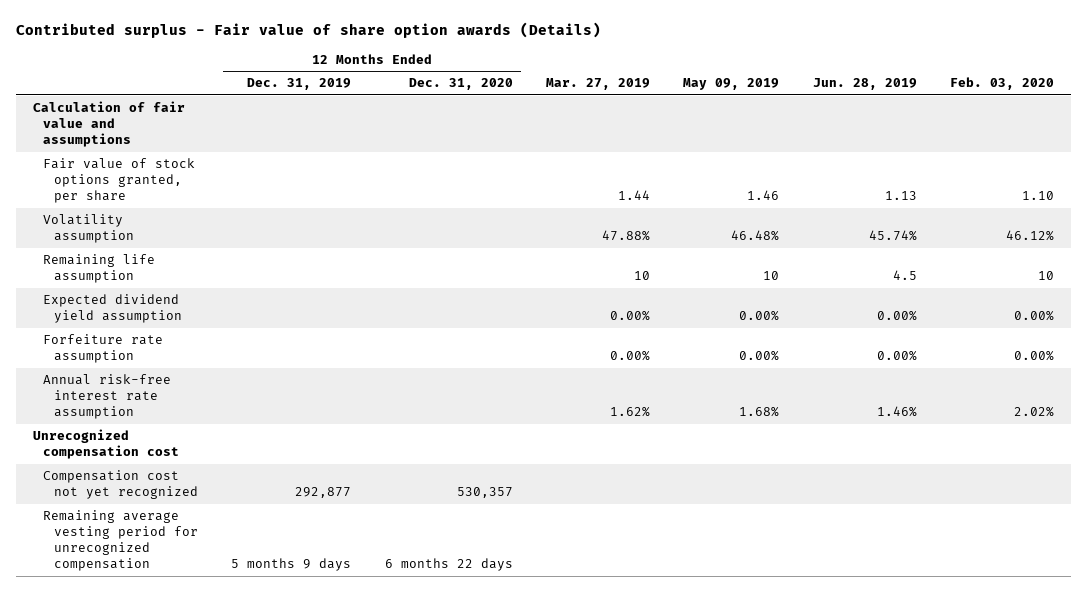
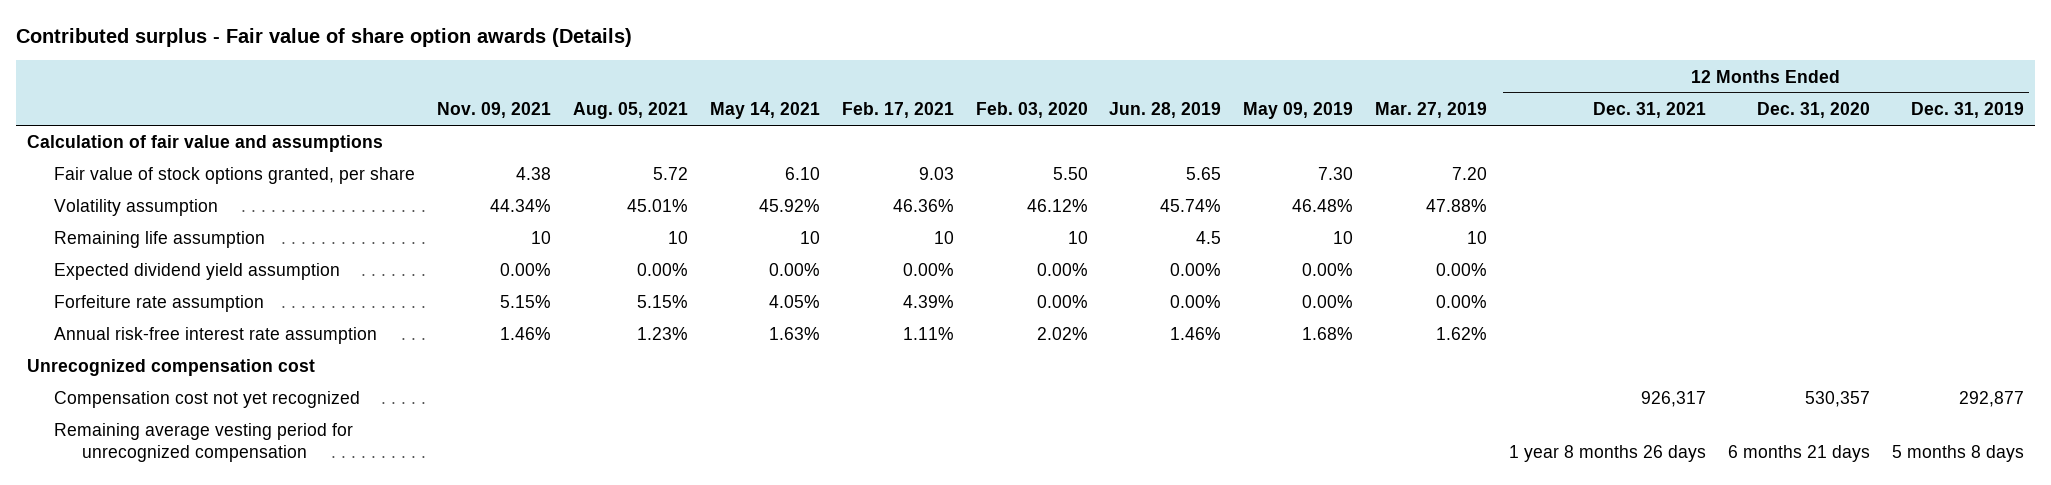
- | 12 Months Ended Dec. 31, 2019 | 12 Months Ended Dec. 31, 2020 | Mar. 27, 2019 | May 09, 2019 | Jun. 28, 2019 | Feb. 03, 2020
+ | Nov. 09, 2021 | Aug. 05, 2021 | May 14, 2021 | Feb. 17, 2021 | Feb. 03, 2020 | Jun. 28, 2019 | May 09, 2019 | Mar. 27, 2019 | 12 Months Ended Dec. 31, 2021 | 12 Months Ended Dec. 31, 2020 | 12 Months Ended Dec. 31, 2019
- Fair value of stock options granted, per share | | | 1.44 | 1.46 | 1.13 | 1.10
+ Fair value of stock options granted, per share | 4.38 | 5.72 | 6.10 | 9.03 | 5.50 | 5.65 | 7.30 | 7.20 | | |
- Remaining average vesting period for unrecognized compensation | 5 months 9 days | 6 months 22 days | | | |
+ Remaining average vesting period for unrecognized compensation | | | | | | | | | 1 year 8 months 26 days | 6 months 21 days | 5 months 8 days

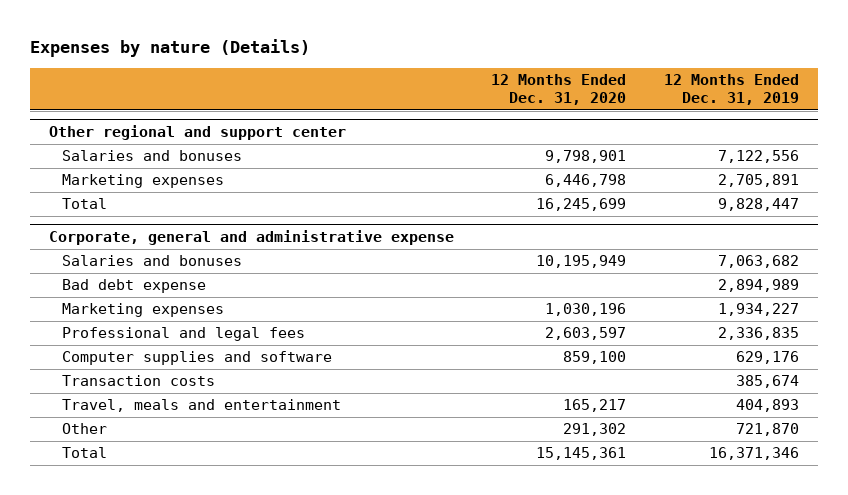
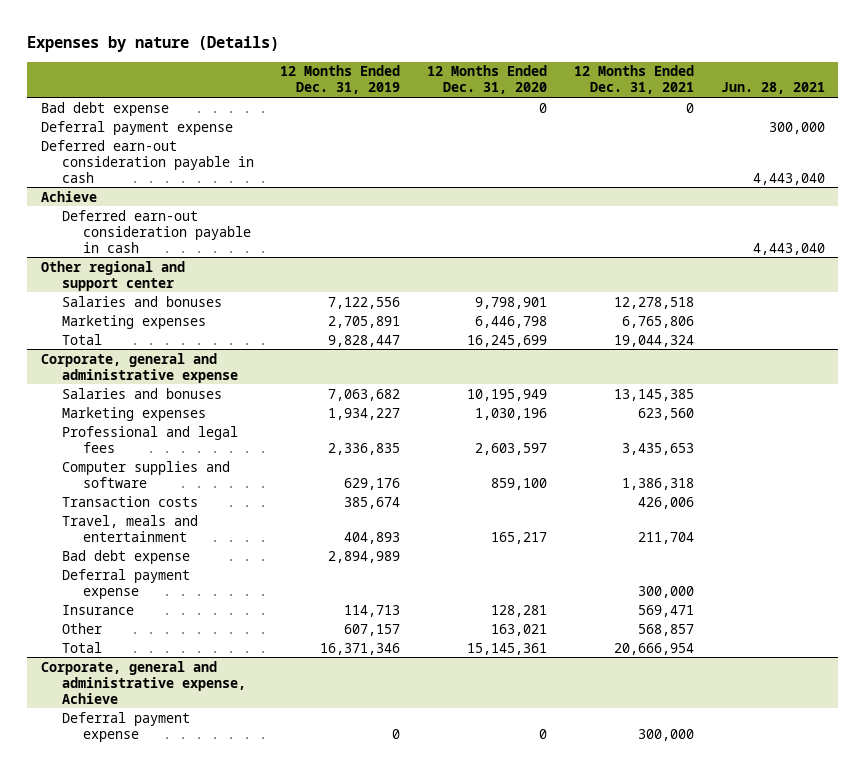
- | 12 Months Ended Dec. 31, 2020 | 12 Months Ended Dec. 31, 2019
+ | 12 Months Ended Dec. 31, 2019 | 12 Months Ended Dec. 31, 2020 | 12 Months Ended Dec. 31, 2021 | Jun. 28, 2021
+ Bad debt expense | | 0 | 0 |
+ Deferral payment expense | | | | 300,000
+ Deferred earn-out consideration payable in cash | | | | 4,443,040
+ Achieve
+ Deferred earn-out consideration payable in cash | | | | 4,443,040
@ Corporate, general and administrative expense
- Other | 291,302 | 721,870
moved down: Bad debt expense | 2,894,989 | | |
+ Deferral payment expense | | | 300,000 |
+ Insurance | 114,713 | 128,281 | 569,471 |
+ Other | 607,157 | 163,021 | 568,857 |
+ Corporate, general and administrative expense, Achieve
+ Deferral payment expense | 0 | 0 | 300,000 |

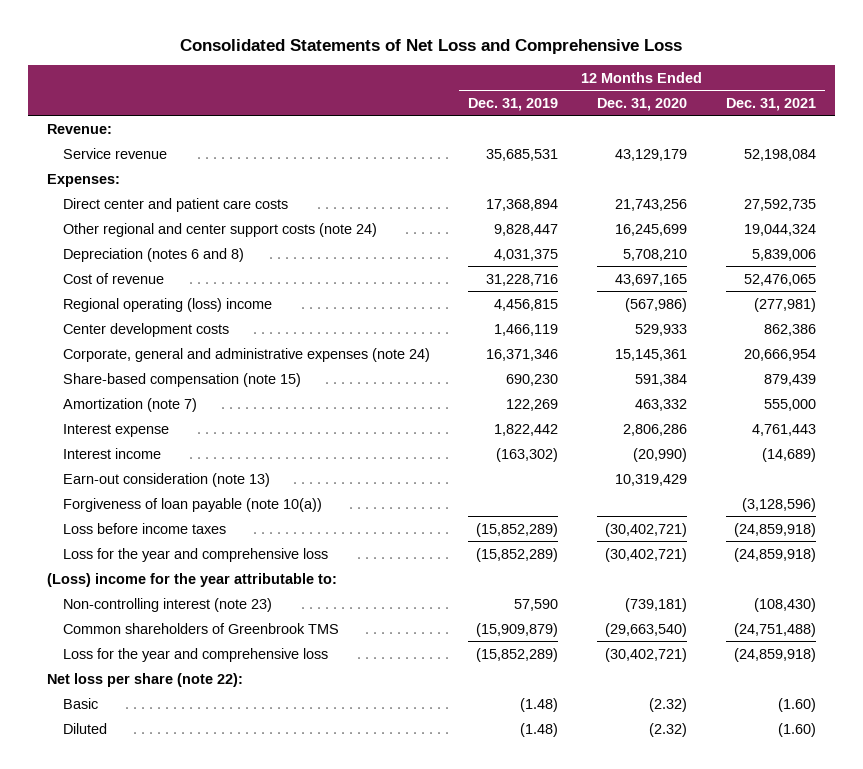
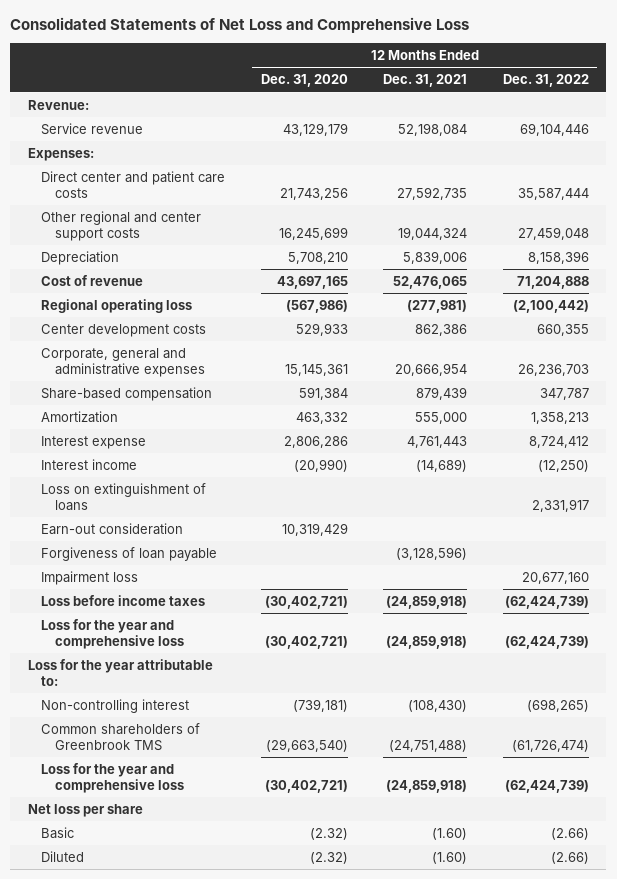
- | 12 Months Ended Dec. 31, 2019 | 12 Months Ended Dec. 31, 2020 | 12 Months Ended Dec. 31, 2021
+ | 12 Months Ended Dec. 31, 2020 | 12 Months Ended Dec. 31, 2021 | 12 Months Ended Dec. 31, 2022
- Other regional and center support costs (note 24) | 9,828,447 | 16,245,699 | 19,044,324
- Depreciation (notes 6 and 8) | 4,031,375 | 5,708,210 | 5,839,006
+ Other regional and center support costs | 16,245,699 | 19,044,324 | 27,459,048
+ Depreciation | 5,708,210 | 5,839,006 | 8,158,396
- Regional operating (loss) income | 4,456,815 | (567,986) | (277,981)
+ Regional operating loss | (567,986) | (277,981) | (2,100,442)
- Corporate, general and administrative expenses (note 24) | 16,371,346 | 15,145,361 | 20,666,954
- Share-based compensation (note 15) | 690,230 | 591,384 | 879,439
- Amortization (note 7) | 122,269 | 463,332 | 555,000
+ Corporate, general and administrative expenses | 15,145,361 | 20,666,954 | 26,236,703
+ Share-based compensation | 591,384 | 879,439 | 347,787
+ Amortization | 463,332 | 555,000 | 1,358,213
- Earn-out consideration (note 13) | | 10,319,429 |
- Forgiveness of loan payable (note 10(a)) | | | (3,128,596)
+ Loss on extinguishment of loans | | | 2,331,917
+ Earn-out consideration | 10,319,429 | |
+ Forgiveness of loan payable | | (3,128,596) |
+ Impairment loss | | | 20,677,160
- (Loss) income for the year attributable to:
- Non-controlling interest (note 23) | 57,590 | (739,181) | (108,430)
+ Loss for the year attributable to:
+ Non-controlling interest | (739,181) | (108,430) | (698,265)
- Net loss per share (note 22):
+ Net loss per share

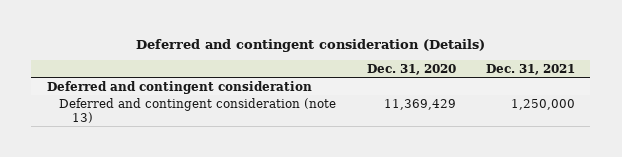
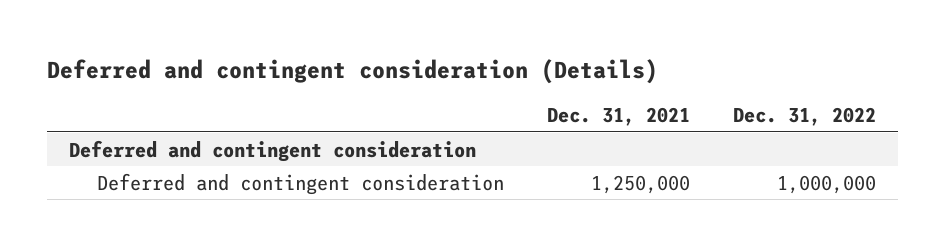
- | Dec. 31, 2020 | Dec. 31, 2021
+ | Dec. 31, 2021 | Dec. 31, 2022
- Deferred and contingent consideration (note 13) | 11,369,429 | 1,250,000
+ Deferred and contingent consideration | 1,250,000 | 1,000,000

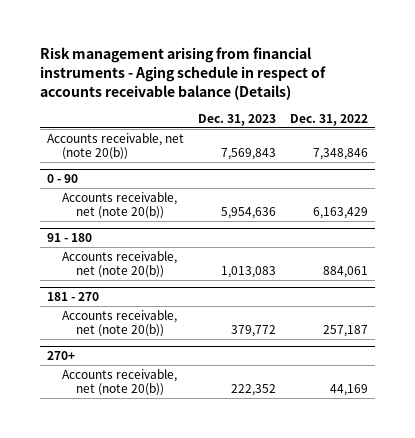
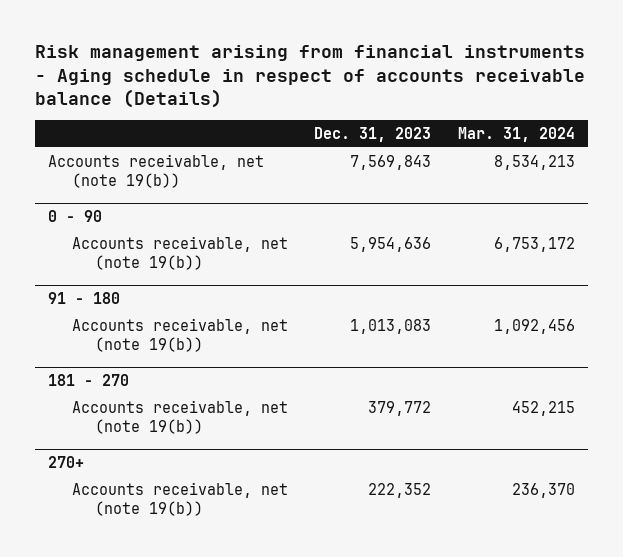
- | Dec. 31, 2023 | Dec. 31, 2022
+ | Dec. 31, 2023 | Mar. 31, 2024
- Accounts receivable, net (note 20(b)) | 7,569,843 | 7,348,846
+ Accounts receivable, net (note 19(b)) | 7,569,843 | 8,534,213
@ 0 - 90
- Accounts receivable, net (note 20(b)) | 5,954,636 | 6,163,429
+ Accounts receivable, net (note 19(b)) | 5,954,636 | 6,753,172
@ 91 - 180
- Accounts receivable, net (note 20(b)) | 1,013,083 | 884,061
+ Accounts receivable, net (note 19(b)) | 1,013,083 | 1,092,456
@ 181 - 270
- Accounts receivable, net (note 20(b)) | 379,772 | 257,187
+ Accounts receivable, net (note 19(b)) | 379,772 | 452,215
@ 270+
- Accounts receivable, net (note 20(b)) | 222,352 | 44,169
+ Accounts receivable, net (note 19(b)) | 222,352 | 236,370

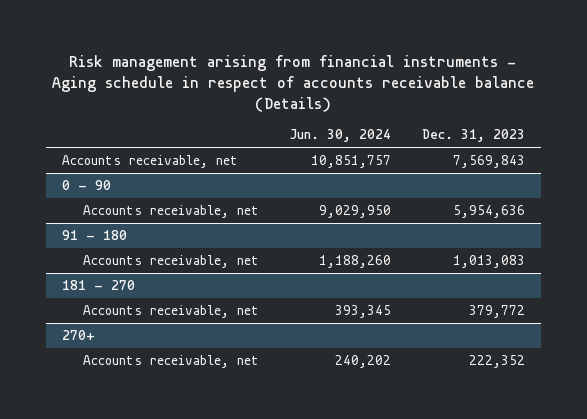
- | Dec. 31, 2023 | Mar. 31, 2024
+ | Jun. 30, 2024 | Dec. 31, 2023
- Accounts receivable, net (note 19(b)) | 7,569,843 | 8,534,213
+ Accounts receivable, net | 10,851,757 | 7,569,843
@ 0 - 90
- Accounts receivable, net (note 19(b)) | 5,954,636 | 6,753,172
+ Accounts receivable, net | 9,029,950 | 5,954,636
@ 91 - 180
- Accounts receivable, net (note 19(b)) | 1,013,083 | 1,092,456
+ Accounts receivable, net | 1,188,260 | 1,013,083
@ 181 - 270
- Accounts receivable, net (note 19(b)) | 379,772 | 452,215
+ Accounts receivable, net | 393,345 | 379,772
@ 270+
- Accounts receivable, net (note 19(b)) | 222,352 | 236,370
+ Accounts receivable, net | 240,202 | 222,352

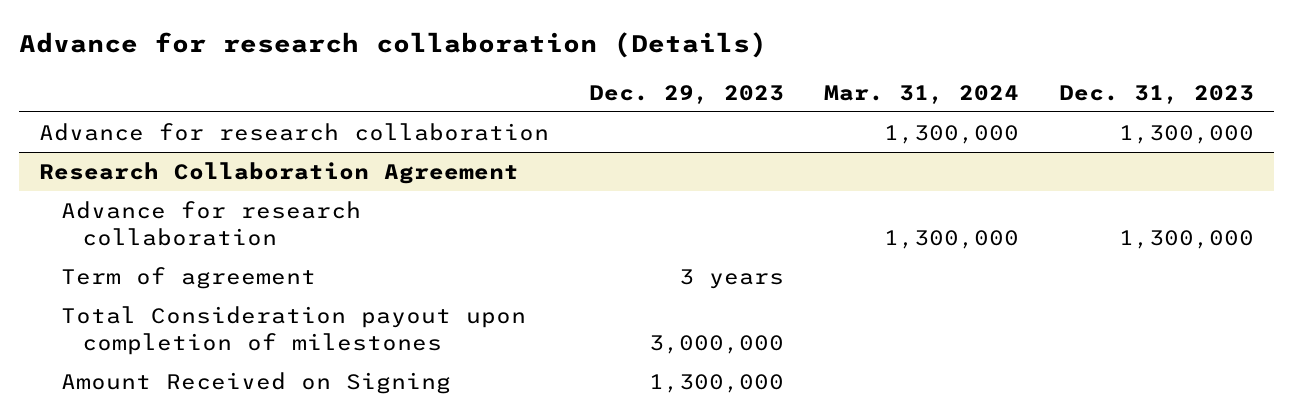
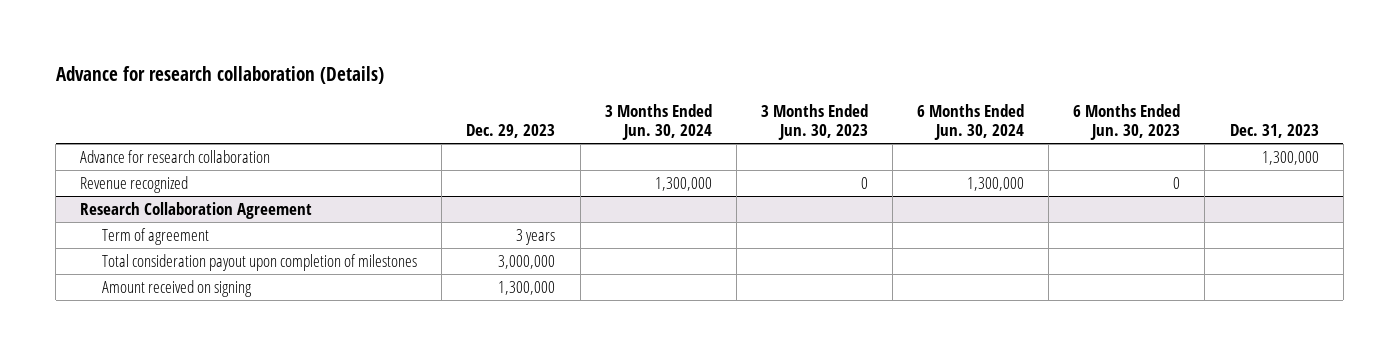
- | Dec. 29, 2023 | Mar. 31, 2024 | Dec. 31, 2023
+ | Dec. 29, 2023 | 3 Months Ended Jun. 30, 2024 | 3 Months Ended Jun. 30, 2023 | 6 Months Ended Jun. 30, 2024 | 6 Months Ended Jun. 30, 2023 | Dec. 31, 2023
+ Revenue recognized | | 1,300,000 | 0 | 1,300,000 | 0 |
@ Research Collaboration Agreement
- Advance for research collaboration | | 1,300,000 | 1,300,000
- Total Consideration payout upon completion of milestones | 3,000,000 | |
- Amount Received on Signing | 1,300,000 | |
+ Total consideration payout upon completion of milestones | 3,000,000 | | | | |
+ Amount received on signing | 1,300,000 | | | | |

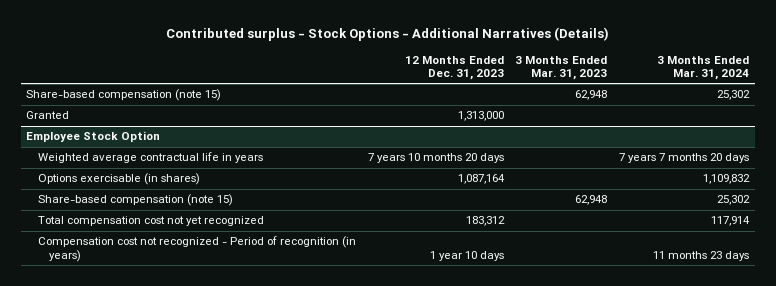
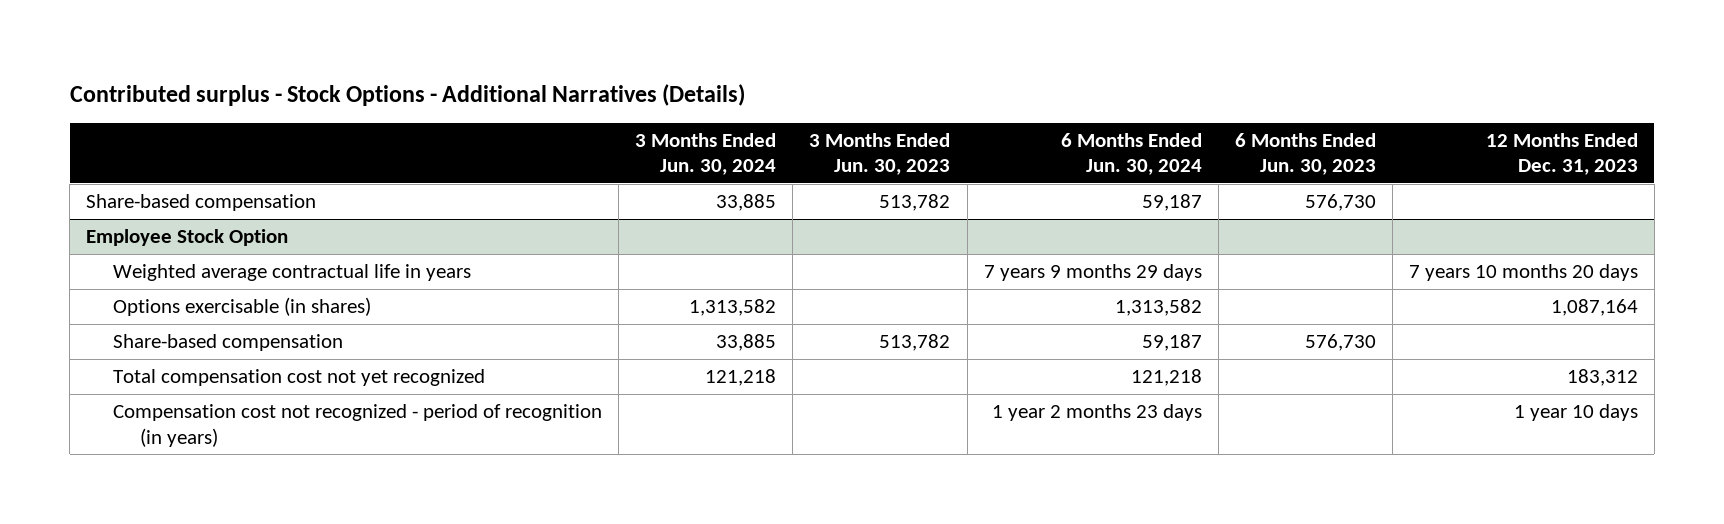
- | 12 Months Ended Dec. 31, 2023 | 3 Months Ended Mar. 31, 2023 | 3 Months Ended Mar. 31, 2024
+ | 3 Months Ended Jun. 30, 2024 | 3 Months Ended Jun. 30, 2023 | 6 Months Ended Jun. 30, 2024 | 6 Months Ended Jun. 30, 2023 | 12 Months Ended Dec. 31, 2023
- Share-based compensation (note 15) | | 62,948 | 25,302
- Granted | 1,313,000 | |
+ Share-based compensation | 33,885 | 513,782 | 59,187 | 576,730 |
@ Employee Stock Option
- Share-based compensation (note 15) | | 62,948 | 25,302
+ Share-based compensation | 33,885 | 513,782 | 59,187 | 576,730 |
- Compensation cost not recognized - Period of recognition (in years) | 1 year 10 days | | 11 months 23 days
+ Compensation cost not recognized - period of recognition (in years) | | | 1 year 2 months 23 days | | 1 year 10 days

